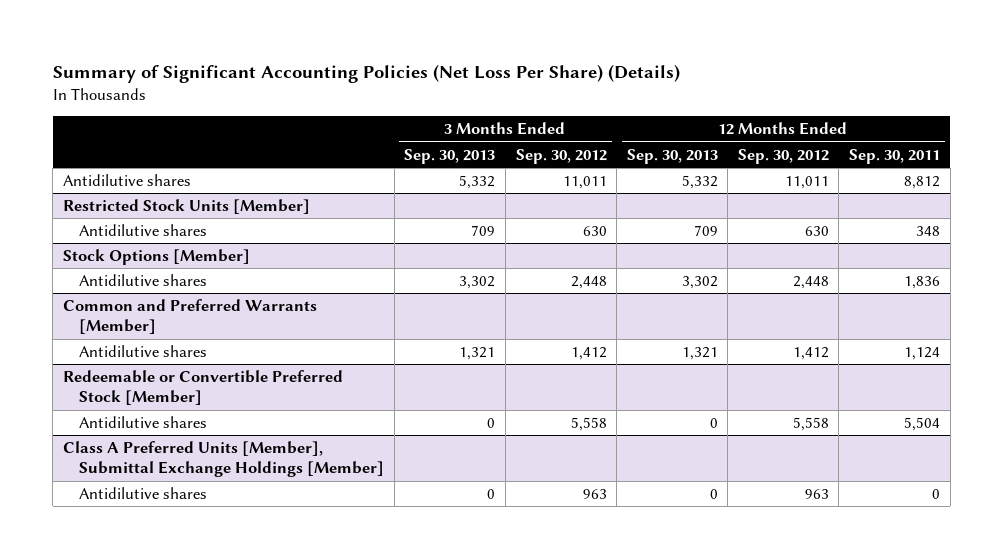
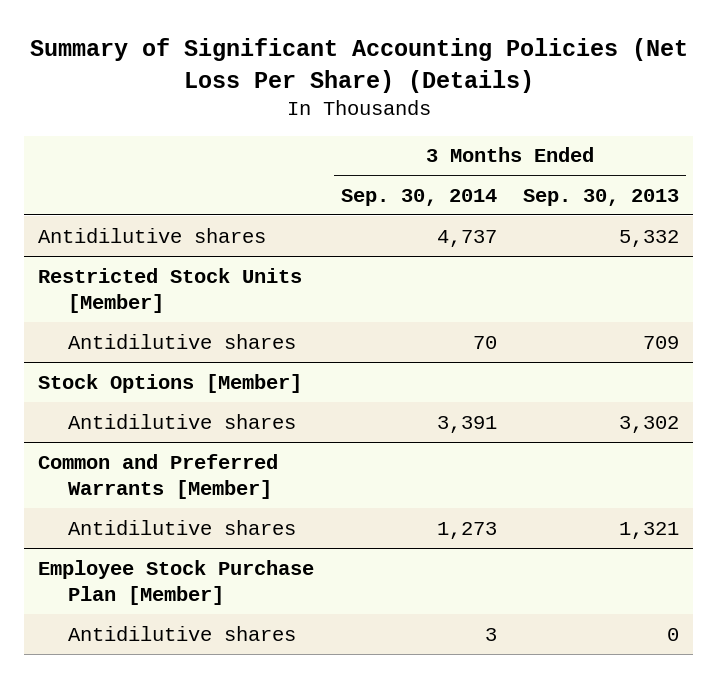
- | 3 Months Ended Sep. 30, 2013 | 3 Months Ended Sep. 30, 2012 | 12 Months Ended Sep. 30, 2013 | 12 Months Ended Sep. 30, 2012 | 12 Months Ended Sep. 30, 2011
+ | 3 Months Ended Sep. 30, 2014 | 3 Months Ended Sep. 30, 2013
- Redeemable or Convertible Preferred Stock [Member]
- Antidilutive shares | 0 | 5,558 | 0 | 5,558 | 5,504
- Class A Preferred Units [Member], Submittal Exchange Holdings [Member]
+ Employee Stock Purchase Plan [Member]

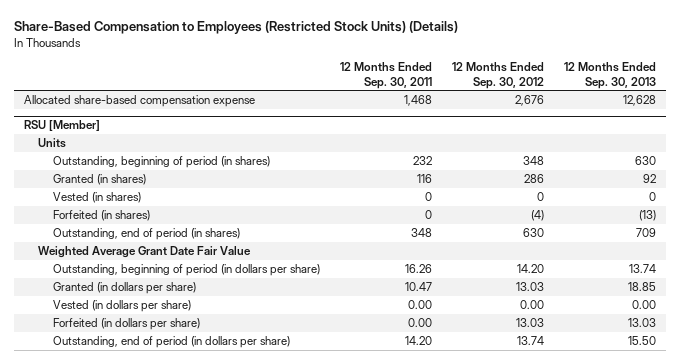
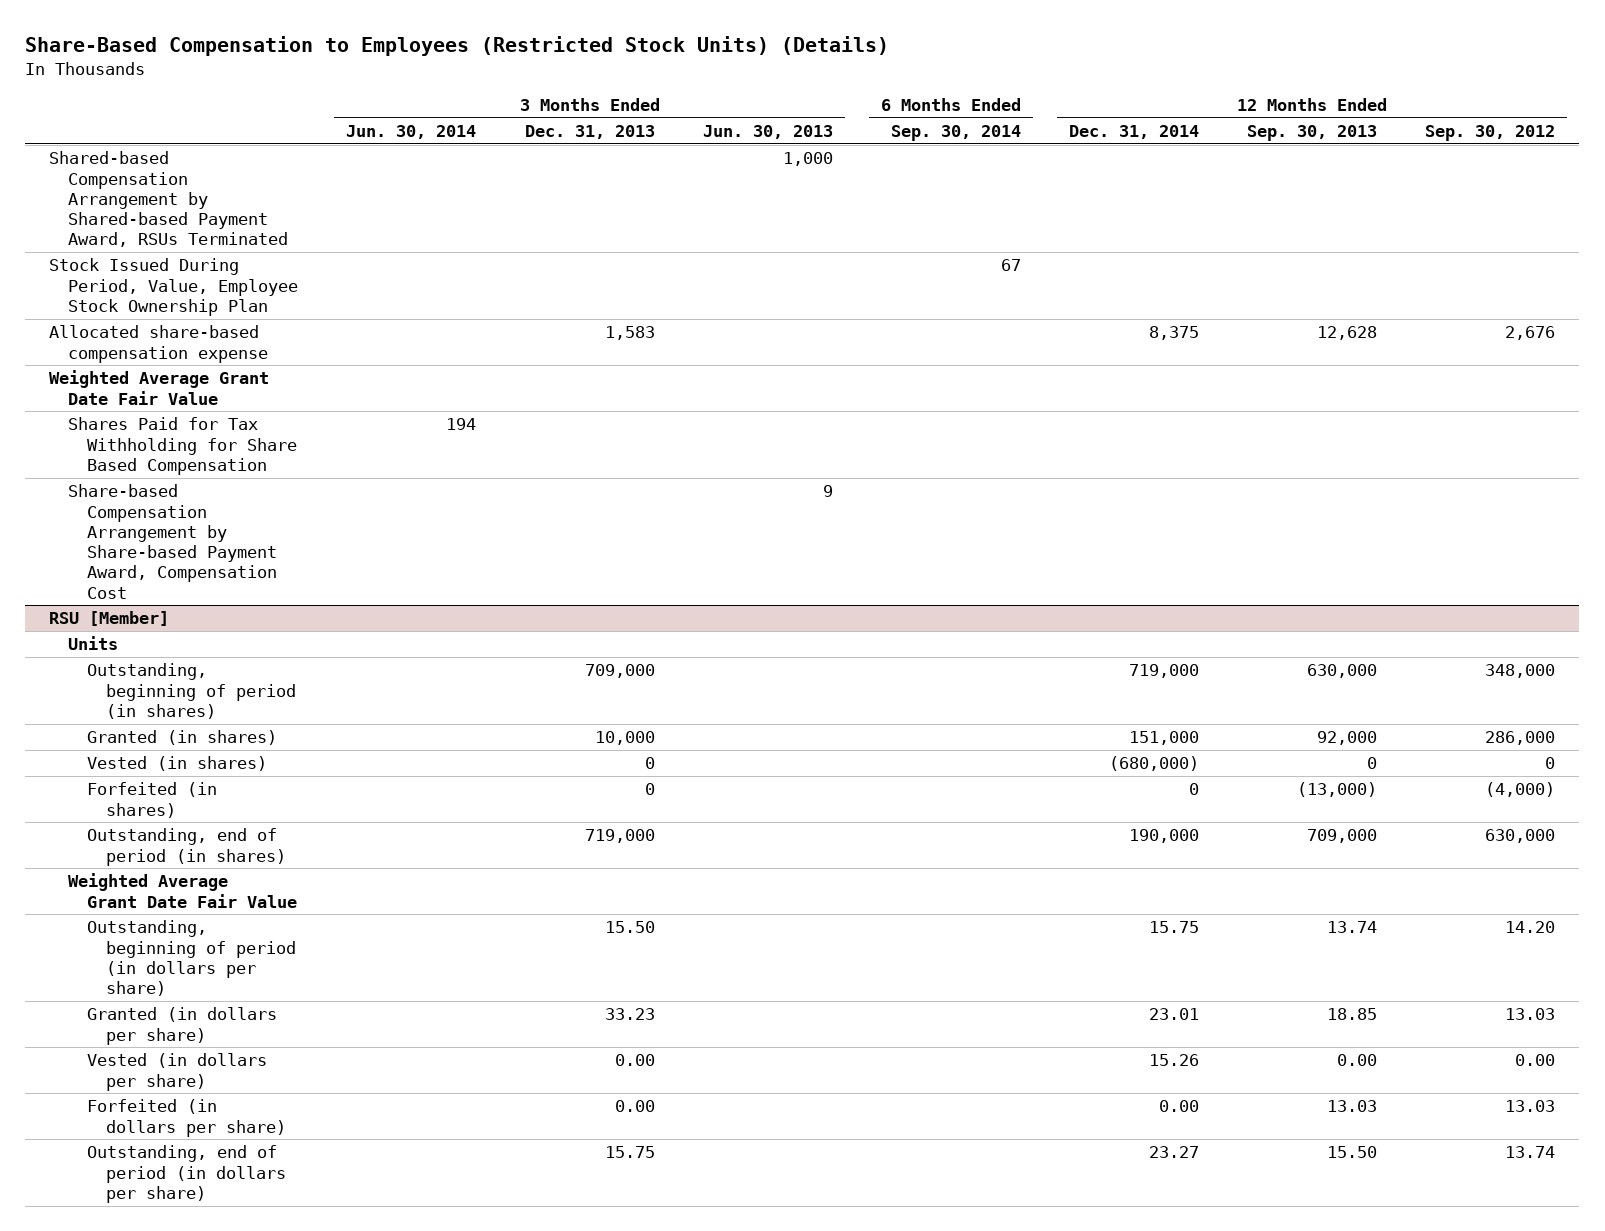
- | 12 Months Ended Sep. 30, 2011 | 12 Months Ended Sep. 30, 2012 | 12 Months Ended Sep. 30, 2013
+ | 3 Months Ended Jun. 30, 2014 | 3 Months Ended Dec. 31, 2013 | 3 Months Ended Jun. 30, 2013 | 6 Months Ended Sep. 30, 2014 | 12 Months Ended Dec. 31, 2014 | 12 Months Ended Sep. 30, 2013 | 12 Months Ended Sep. 30, 2012
+ Shared-based Compensation Arrangement by Shared-based Payment Award, RSUs Terminated | | | 1,000 | | | |
+ Stock Issued During Period, Value, Employee Stock Ownership Plan | | | | 67 | | |
+ Weighted Average Grant Date Fair Value
+ Shares Paid for Tax Withholding for Share Based Compensation | 194 | | | | | |
+ Share-based Compensation Arrangement by Share-based Payment Award, Compensation Cost | | | 9 | | | |
@ RSU [Member]
- Outstanding, beginning of period (in shares) | 232 | 348 | 630
- Granted (in shares) | 116 | 286 | 92
+ Outstanding, beginning of period (in shares) | | 709,000 | | | 719,000 | 630,000 | 348,000
+ Granted (in shares) | | 10,000 | | | 151,000 | 92,000 | 286,000
- Forfeited (in shares) | 0 | (4) | (13)
- Outstanding, end of period (in shares) | 348 | 630 | 709
+ Forfeited (in shares) | | 0 | | | 0 | (13,000) | (4,000)
+ Outstanding, end of period (in shares) | | 719,000 | | | 190,000 | 709,000 | 630,000

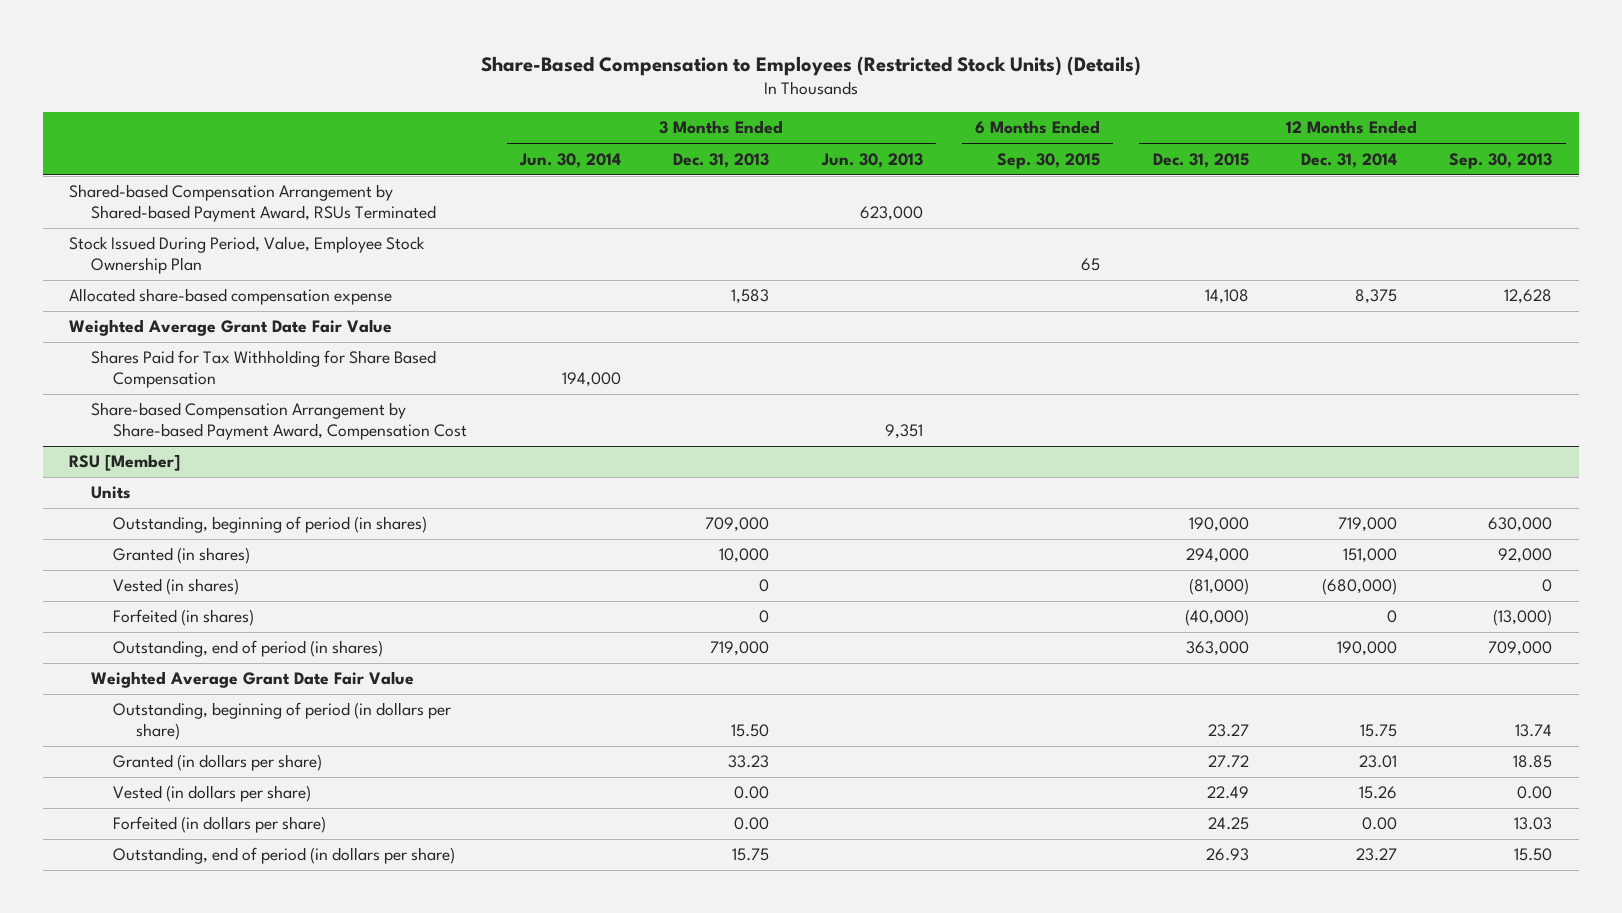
- | 3 Months Ended Jun. 30, 2014 | 3 Months Ended Dec. 31, 2013 | 3 Months Ended Jun. 30, 2013 | 6 Months Ended Sep. 30, 2014 | 12 Months Ended Dec. 31, 2014 | 12 Months Ended Sep. 30, 2013 | 12 Months Ended Sep. 30, 2012
+ | 3 Months Ended Jun. 30, 2014 | 3 Months Ended Dec. 31, 2013 | 3 Months Ended Jun. 30, 2013 | 6 Months Ended Sep. 30, 2015 | 12 Months Ended Dec. 31, 2015 | 12 Months Ended Dec. 31, 2014 | 12 Months Ended Sep. 30, 2013
- Shared-based Compensation Arrangement by Shared-based Payment Award, RSUs Terminated | | | 1,000 | | | |
+ Shared-based Compensation Arrangement by Shared-based Payment Award, RSUs Terminated | | | 623,000 | | | |
- Shares Paid for Tax Withholding for Share Based Compensation | 194 | | | | | |
- Share-based Compensation Arrangement by Share-based Payment Award, Compensation Cost | | | 9 | | | |
+ Shares Paid for Tax Withholding for Share Based Compensation | 194,000 | | | | | |
+ Share-based Compensation Arrangement by Share-based Payment Award, Compensation Cost | | | 9,351 | | | |

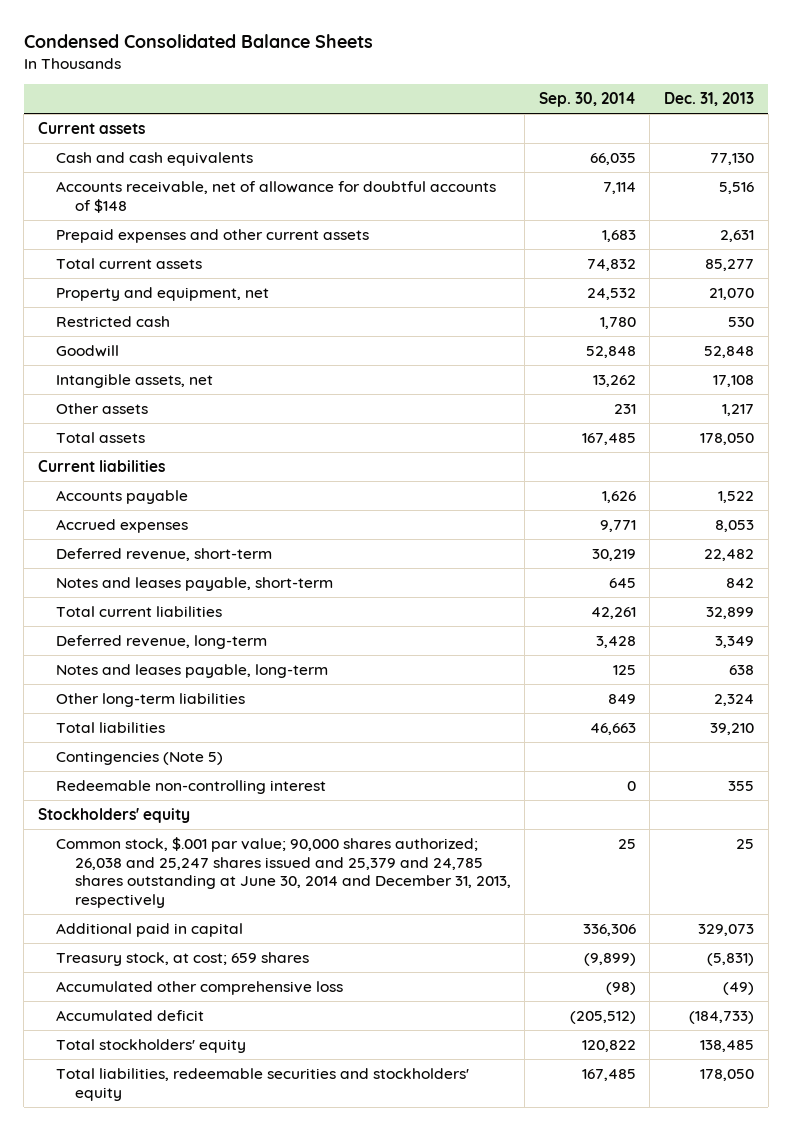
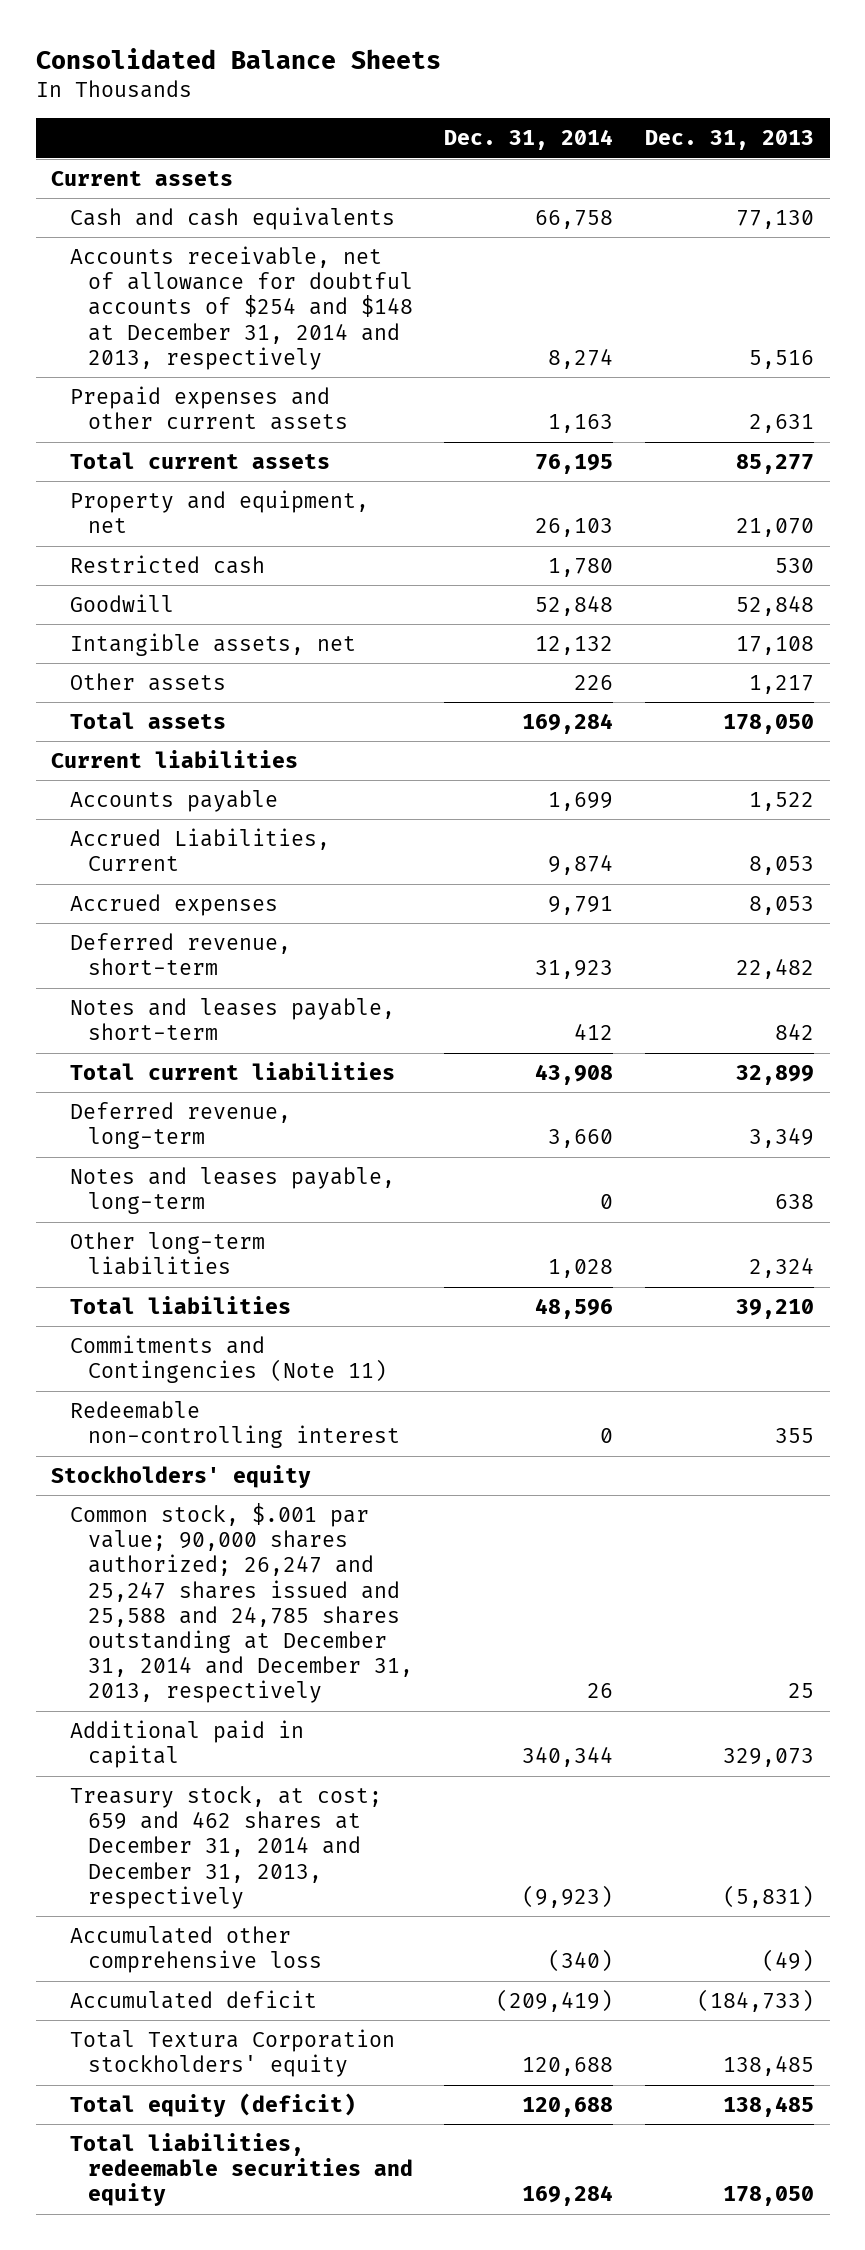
- Condensed Consolidated Balance Sheets
+ Consolidated Balance Sheets
- | Sep. 30, 2014 | Dec. 31, 2013
+ | Dec. 31, 2014 | Dec. 31, 2013
- Accounts receivable, net of allowance for doubtful accounts of $148 | 7,114 | 5,516
+ Accounts receivable, net of allowance for doubtful accounts of $254 and $148 at December 31, 2014 and 2013, respectively | 8,274 | 5,516
+ Accrued Liabilities, Current | 9,874 | 8,053
- Contingencies (Note 5)
+ Commitments and Contingencies (Note 11)
- Common stock, $.001 par value; 90,000 shares authorized; 26,038 and 25,247 shares issued and 25,379 and 24,785 shares outstanding at June 30, 2014 and December 31, 2013, respectively | 25 | 25
+ Common stock, $.001 par value; 90,000 shares authorized; 26,247 and 25,247 shares issued and 25,588 and 24,785 shares outstanding at December 31, 2014 and December 31, 2013, respectively | 26 | 25
- Treasury stock, at cost; 659 shares | (9,899) | (5,831)
+ Treasury stock, at cost; 659 and 462 shares at December 31, 2014 and December 31, 2013, respectively | (9,923) | (5,831)
- Total stockholders' equity | 120,822 | 138,485
- Total liabilities, redeemable securities and stockholders' equity | 167,485 | 178,050
+ Total Textura Corporation stockholders' equity | 120,688 | 138,485
+ Total equity (deficit) | 120,688 | 138,485
+ Total liabilities, redeemable securities and equity | 169,284 | 178,050

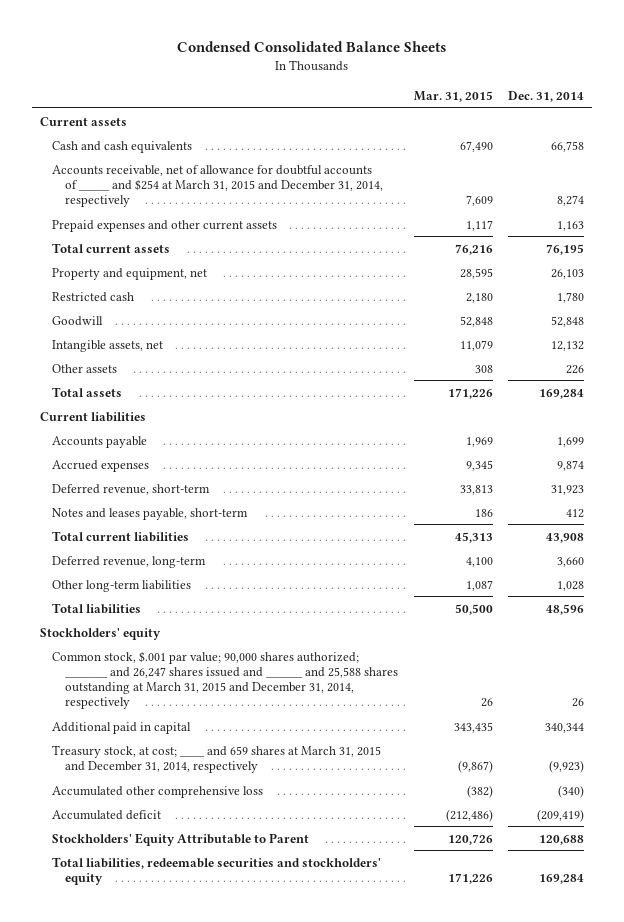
- Consolidated Balance Sheets
+ Condensed Consolidated Balance Sheets
- | Dec. 31, 2014 | Dec. 31, 2013
+ | Mar. 31, 2015 | Dec. 31, 2014
- Accounts receivable, net of allowance for doubtful accounts of $254 and $148 at December 31, 2014 and 2013, respectively | 8,274 | 5,516
+ Accounts receivable, net of allowance for doubtful accounts of _____ and $254 at March 31, 2015 and December 31, 2014, respectively | 7,609 | 8,274
- Accrued Liabilities, Current | 9,874 | 8,053
- Accrued expenses | 9,791 | 8,053
+ Accrued expenses | 9,345 | 9,874
- Notes and leases payable, long-term | 0 | 638
- Commitments and Contingencies (Note 11)
- Redeemable non-controlling interest | 0 | 355
- Common stock, $.001 par value; 90,000 shares authorized; 26,247 and 25,247 shares issued and 25,588 and 24,785 shares outstanding at December 31, 2014 and December 31, 2013, respectively | 26 | 25
+ Common stock, $.001 par value; 90,000 shares authorized; _______ and 26,247 shares issued and ______ and 25,588 shares outstanding at March 31, 2015 and December 31, 2014, respectively | 26 | 26
- Treasury stock, at cost; 659 and 462 shares at December 31, 2014 and December 31, 2013, respectively | (9,923) | (5,831)
+ Treasury stock, at cost; ____ and 659 shares at March 31, 2015 and December 31, 2014, respectively | (9,867) | (9,923)
- Total Textura Corporation stockholders' equity | 120,688 | 138,485
- Total equity (deficit) | 120,688 | 138,485
- Total liabilities, redeemable securities and equity | 169,284 | 178,050
+ Stockholders' Equity Attributable to Parent | 120,726 | 120,688
+ Total liabilities, redeemable securities and stockholders' equity | 171,226 | 169,284

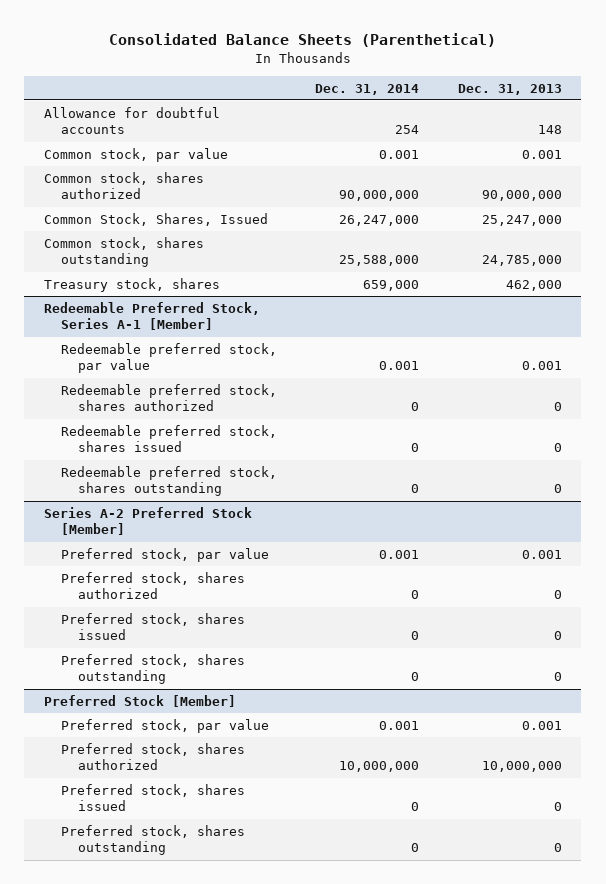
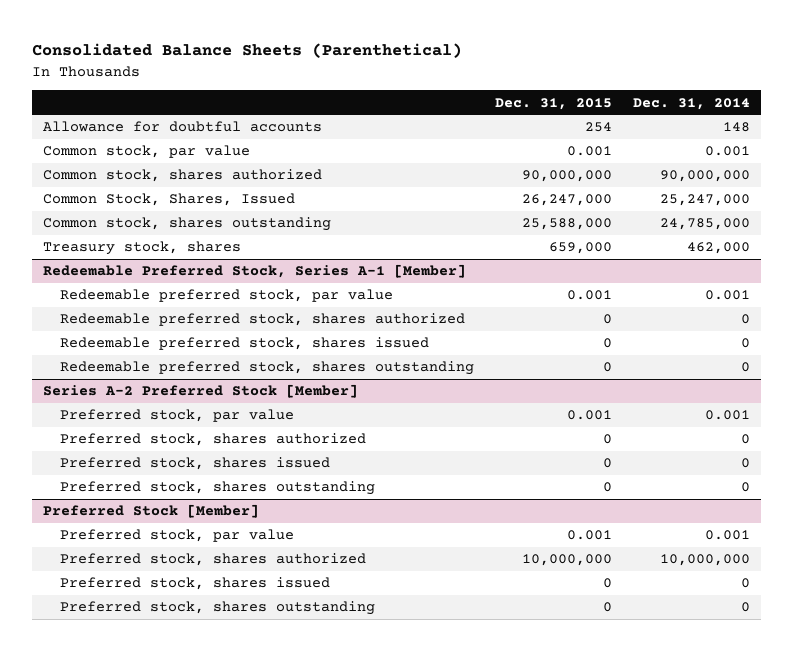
- | Dec. 31, 2014 | Dec. 31, 2013
+ | Dec. 31, 2015 | Dec. 31, 2014
- Allowance for doubtful accounts | 254 | 148
+ Allowance for doubtful accounts | 254 | 148
- Common Stock, Shares, Issued | 26,247,000 | 25,247,000
- Common stock, shares outstanding | 25,588,000 | 24,785,000
- Treasury stock, shares | 659,000 | 462,000
+ Common Stock, Shares, Issued | 26,247,000 | 25,247,000
+ Common stock, shares outstanding | 25,588,000 | 24,785,000
+ Treasury stock, shares | 659,000 | 462,000

